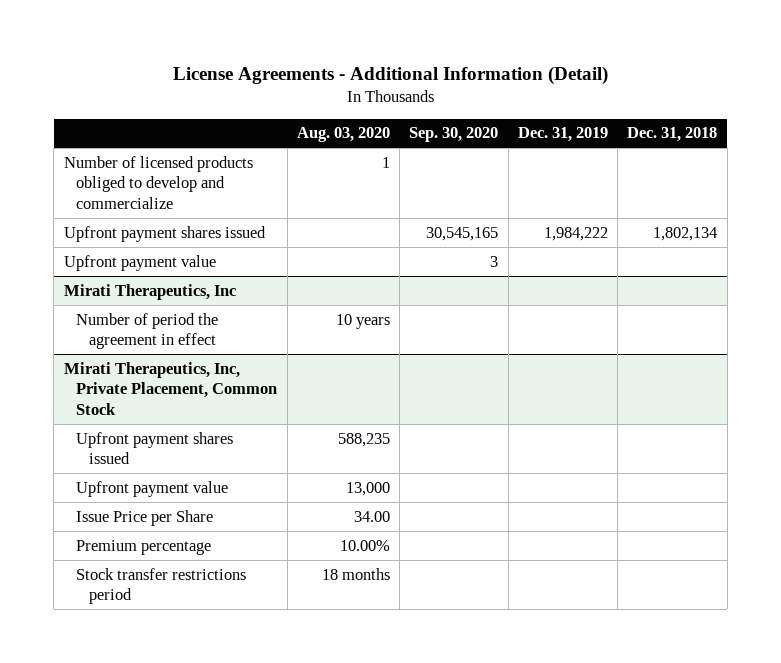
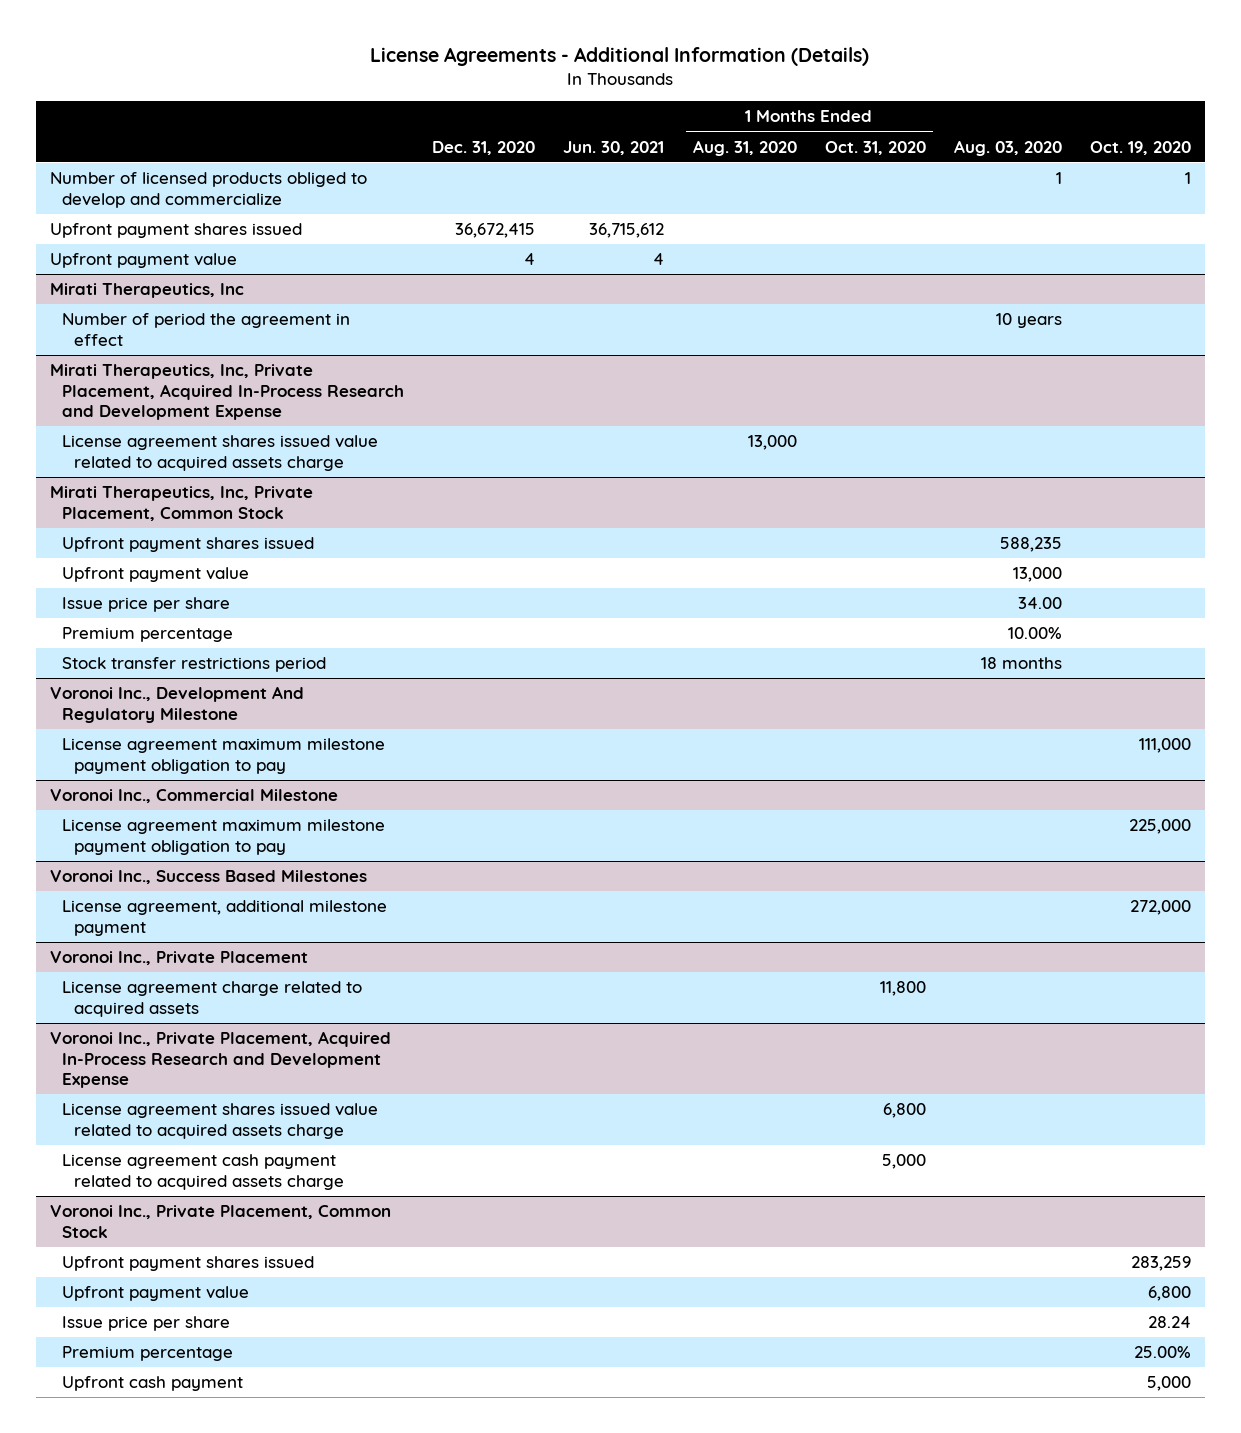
- License Agreements - Additional Information (Detail)
+ License Agreements - Additional Information (Details)
- | Aug. 03, 2020 | Sep. 30, 2020 | Dec. 31, 2019 | Dec. 31, 2018
+ | Dec. 31, 2020 | Jun. 30, 2021 | 1 Months Ended Aug. 31, 2020 | 1 Months Ended Oct. 31, 2020 | Aug. 03, 2020 | Oct. 19, 2020
+ Mirati Therapeutics, Inc, Private Placement, Acquired In-Process Research and Development Expense
+ License agreement shares issued value related to acquired assets charge | | | 13,000 | | |
@ Mirati Therapeutics, Inc, Private Placement, Common Stock
- Issue Price per Share | 34.00 | | |
+ Issue price per share | | | | | 34.00 |
+ Voronoi Inc., Development And Regulatory Milestone
+ License agreement maximum milestone payment obligation to pay | | | | | | 111,000
+ Voronoi Inc., Commercial Milestone
+ License agreement maximum milestone payment obligation to pay | | | | | | 225,000
+ Voronoi Inc., Success Based Milestones
+ License agreement, additional milestone payment | | | | | | 272,000
+ Voronoi Inc., Private Placement
+ License agreement charge related to acquired assets | | | | 11,800 | |
+ Voronoi Inc., Private Placement, Acquired In-Process Research and Development Expense
+ License agreement shares issued value related to acquired assets charge | | | | 6,800 | |
+ License agreement cash payment related to acquired assets charge | | | | 5,000 | |
+ Voronoi Inc., Private Placement, Common Stock
+ Upfront payment shares issued | | | | | | 283,259
+ Upfront payment value | | | | | | 6,800
+ Issue price per share | | | | | | 28.24
+ Premium percentage | | | | | | 25.00%
+ Upfront cash payment | | | | | | 5,000

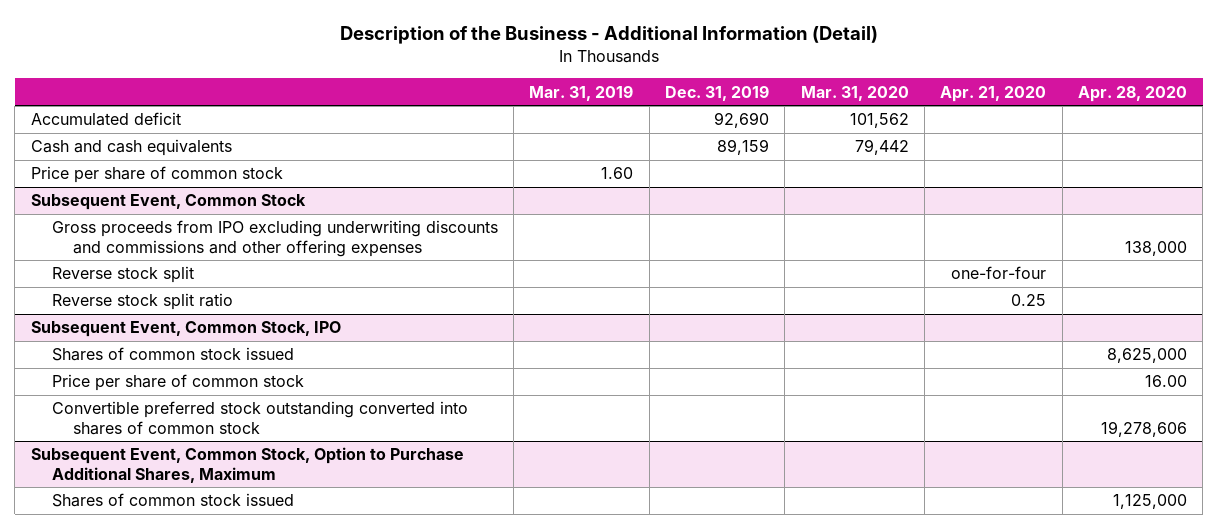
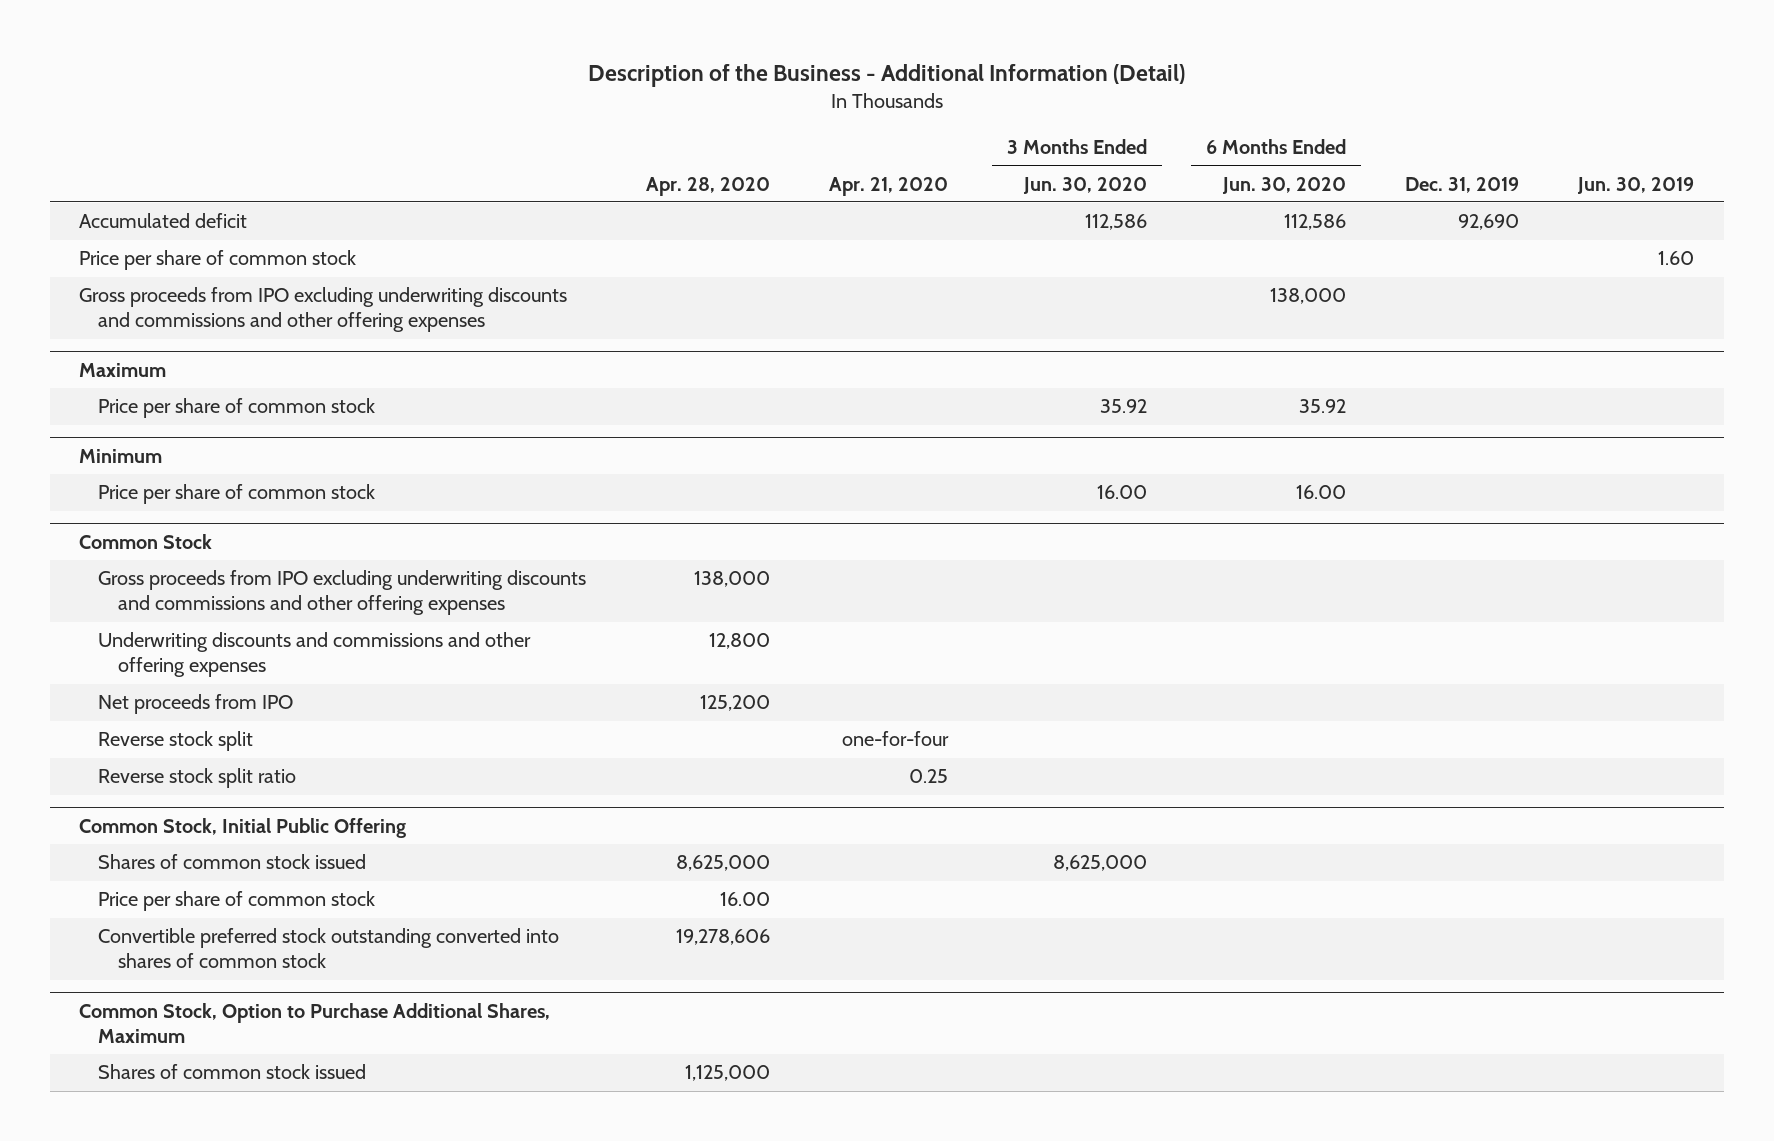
- | Mar. 31, 2019 | Dec. 31, 2019 | Mar. 31, 2020 | Apr. 21, 2020 | Apr. 28, 2020
+ | Apr. 28, 2020 | Apr. 21, 2020 | 3 Months Ended Jun. 30, 2020 | 6 Months Ended Jun. 30, 2020 | Dec. 31, 2019 | Jun. 30, 2019
- Cash and cash equivalents | | 89,159 | 79,442 | |
- Subsequent Event, Common Stock
+ Gross proceeds from IPO excluding underwriting discounts and commissions and other offering expenses | | | | 138,000 | |
+ Maximum
+ Price per share of common stock | | | 35.92 | 35.92 | |
+ Minimum
+ Price per share of common stock | | | 16.00 | 16.00 | |
+ Common Stock
+ Underwriting discounts and commissions and other offering expenses | 12,800 | | | | |
+ Net proceeds from IPO | 125,200 | | | | |
- Subsequent Event, Common Stock, IPO
+ Common Stock, Initial Public Offering
- Subsequent Event, Common Stock, Option to Purchase Additional Shares, Maximum
+ Common Stock, Option to Purchase Additional Shares, Maximum

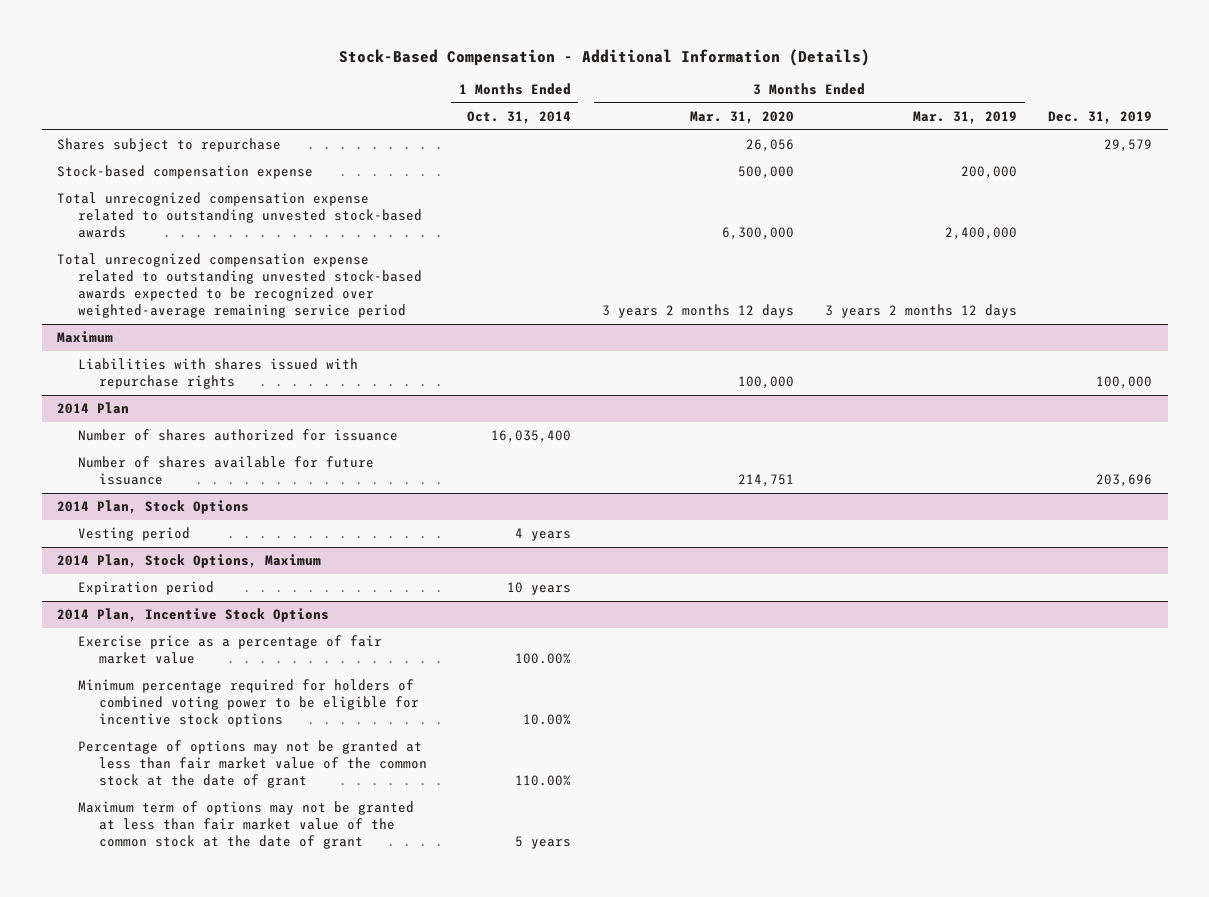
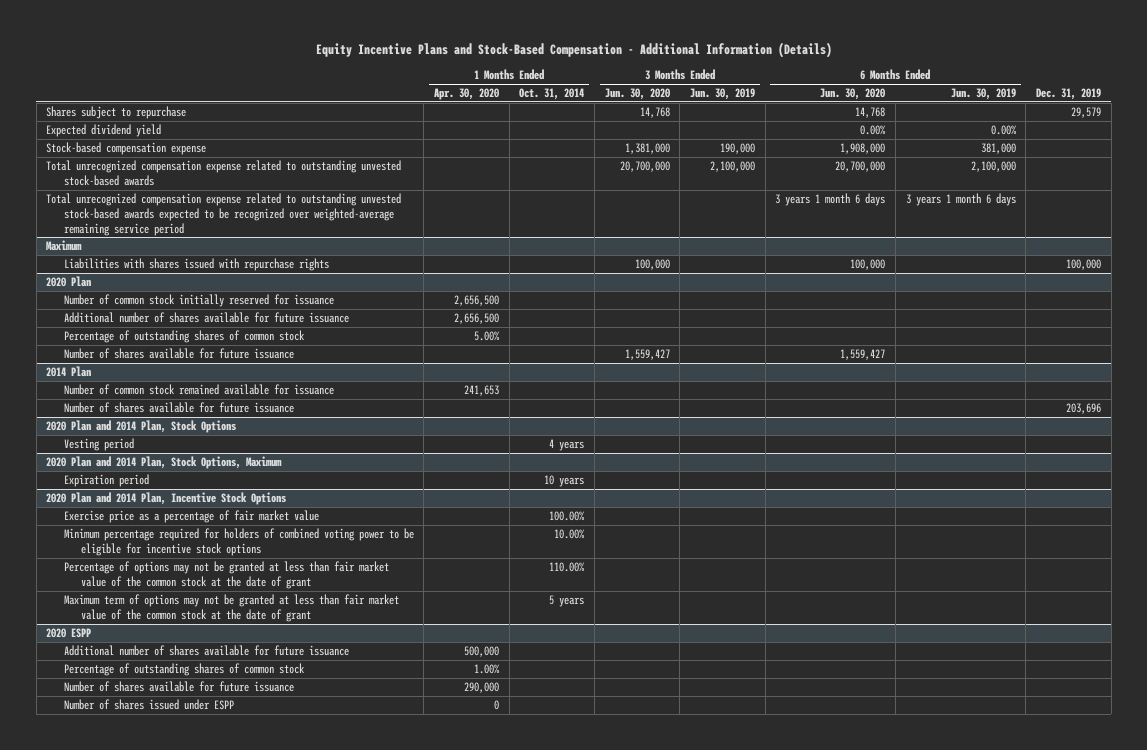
- Stock-Based Compensation - Additional Information (Details)
+ Equity Incentive Plans and Stock-Based Compensation - Additional Information (Details)
- | 1 Months Ended Oct. 31, 2014 | 3 Months Ended Mar. 31, 2020 | 3 Months Ended Mar. 31, 2019 | Dec. 31, 2019
+ | 1 Months Ended Apr. 30, 2020 | 1 Months Ended Oct. 31, 2014 | 3 Months Ended Jun. 30, 2020 | 3 Months Ended Jun. 30, 2019 | 6 Months Ended Jun. 30, 2020 | 6 Months Ended Jun. 30, 2019 | Dec. 31, 2019
+ Expected dividend yield | | | | | 0.00% | 0.00% |
+ 2020 Plan
+ Number of common stock initially reserved for issuance | 2,656,500 | | | | | |
+ Additional number of shares available for future issuance | 2,656,500 | | | | | |
+ Percentage of outstanding shares of common stock | 5.00% | | | | | |
+ Number of shares available for future issuance | | | 1,559,427 | | 1,559,427 | |
@ 2014 Plan
- Number of shares authorized for issuance | 16,035,400 | | |
+ Number of common stock remained available for issuance | 241,653 | | | | | |
- 2014 Plan, Stock Options
+ 2020 Plan and 2014 Plan, Stock Options
- 2014 Plan, Stock Options, Maximum
+ 2020 Plan and 2014 Plan, Stock Options, Maximum
- 2014 Plan, Incentive Stock Options
+ 2020 Plan and 2014 Plan, Incentive Stock Options
+ 2020 ESPP
+ Additional number of shares available for future issuance | 500,000 | | | | | |
+ Percentage of outstanding shares of common stock | 1.00% | | | | | |
+ Number of shares available for future issuance | 290,000 | | | | | |
+ Number of shares issued under ESPP | 0 | | | | | |

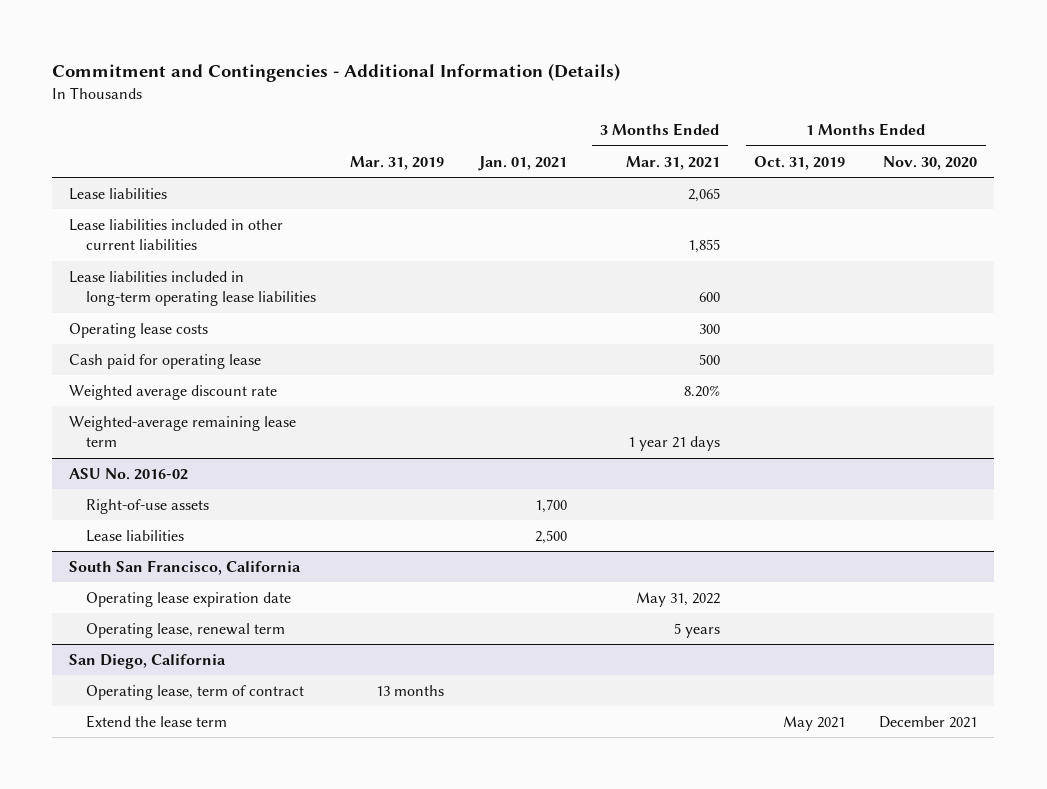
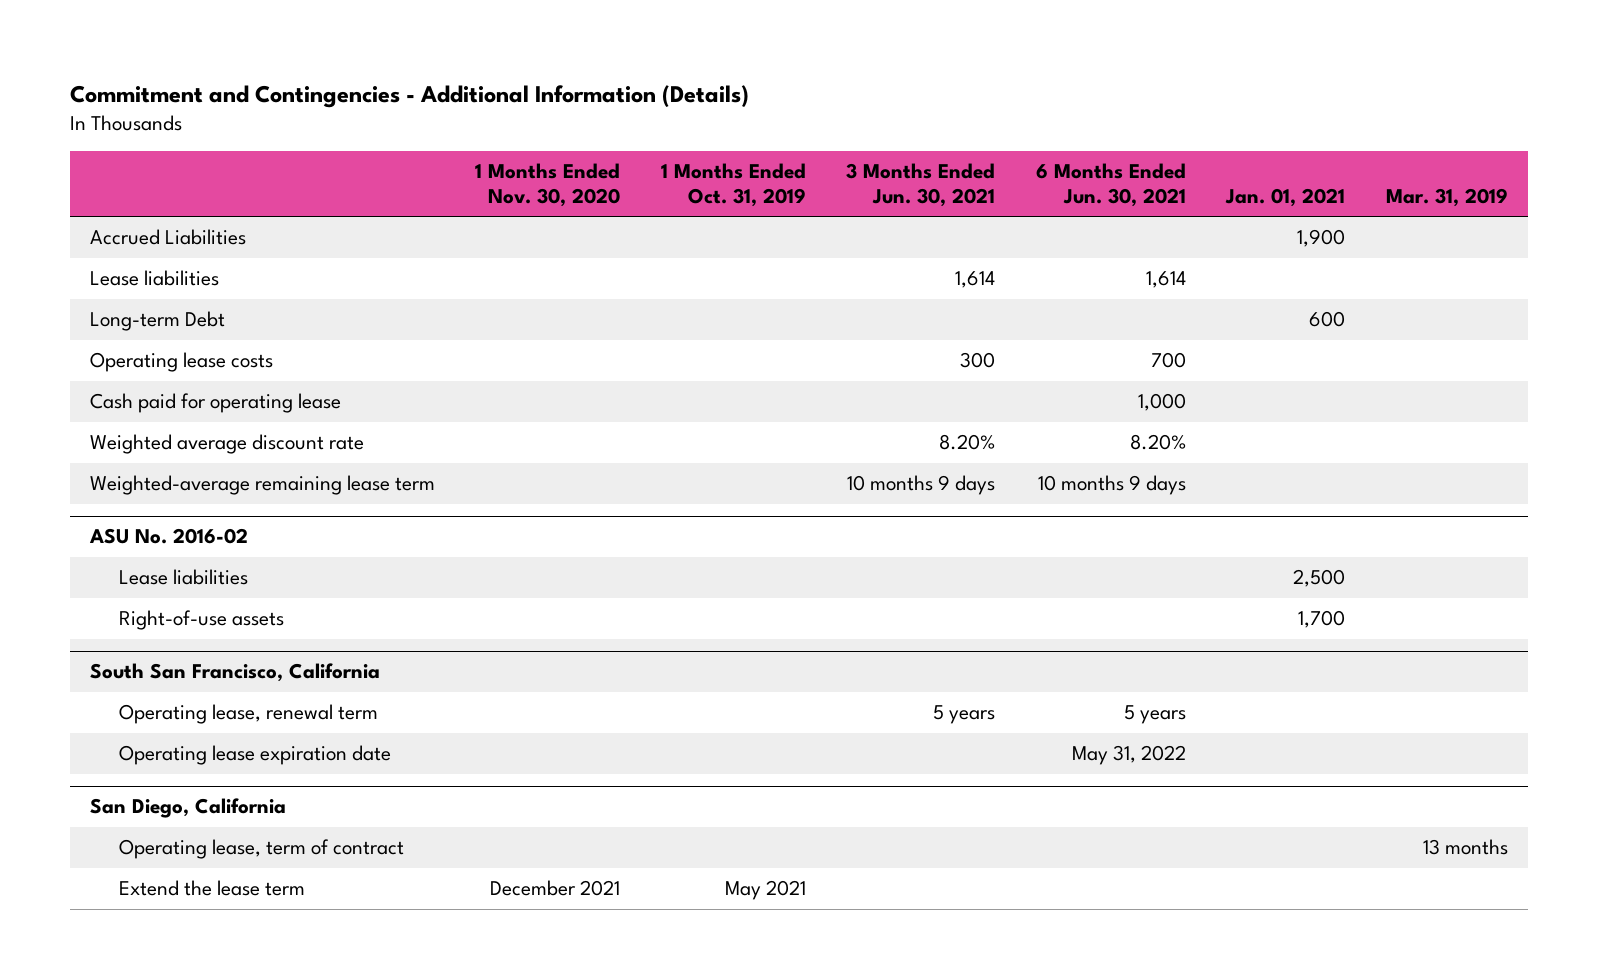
- | Mar. 31, 2019 | Jan. 01, 2021 | 3 Months Ended Mar. 31, 2021 | 1 Months Ended Oct. 31, 2019 | 1 Months Ended Nov. 30, 2020
+ | 1 Months Ended Nov. 30, 2020 | 1 Months Ended Oct. 31, 2019 | 3 Months Ended Jun. 30, 2021 | 6 Months Ended Jun. 30, 2021 | Jan. 01, 2021 | Mar. 31, 2019
+ Accrued Liabilities | | | | | 1,900 |
- Lease liabilities included in other current liabilities | | | 1,855 | |
- Lease liabilities included in long-term operating lease liabilities | | | 600 | |
+ Long-term Debt | | | | | 600 |
@ ASU No. 2016-02
moved down: Right-of-use assets | | | | | 1,700 |
@ South San Francisco, California
moved down: Operating lease expiration date | | | | May 31, 2022 | |

